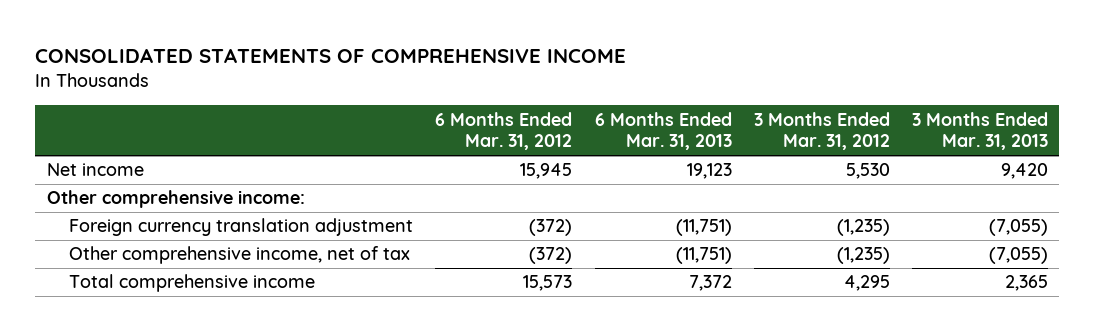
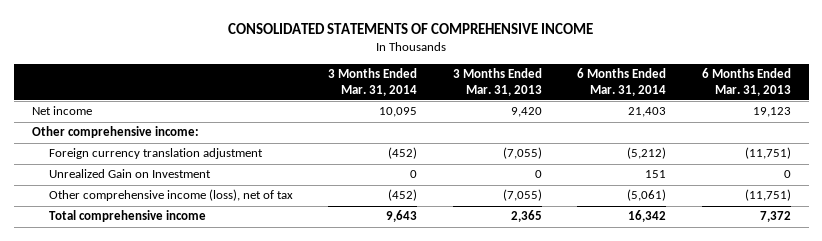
- | 6 Months Ended Mar. 31, 2012 | 6 Months Ended Mar. 31, 2013 | 3 Months Ended Mar. 31, 2012 | 3 Months Ended Mar. 31, 2013
+ | 3 Months Ended Mar. 31, 2014 | 3 Months Ended Mar. 31, 2013 | 6 Months Ended Mar. 31, 2014 | 6 Months Ended Mar. 31, 2013
- Other comprehensive income, net of tax | (372) | (11,751) | (1,235) | (7,055)
+ Unrealized Gain on Investment | 0 | 0 | 151 | 0
+ Other comprehensive income (loss), net of tax | (452) | (7,055) | (5,061) | (11,751)

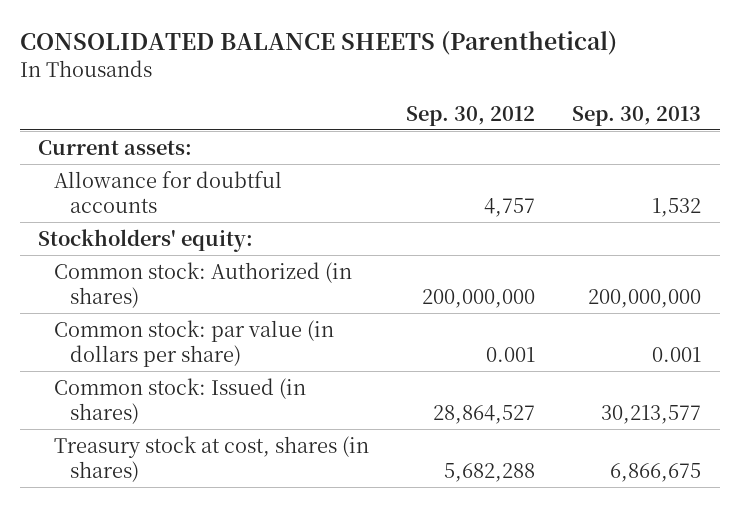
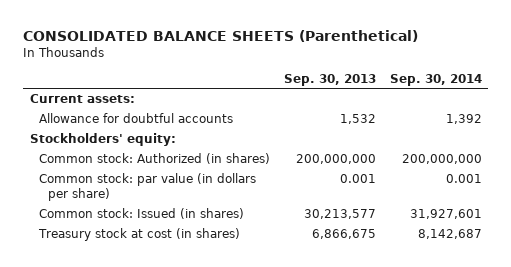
- | Sep. 30, 2012 | Sep. 30, 2013
+ | Sep. 30, 2013 | Sep. 30, 2014
- Treasury stock at cost, shares (in shares) | 5,682,288 | 6,866,675
+ Treasury stock at cost (in shares) | 6,866,675 | 8,142,687

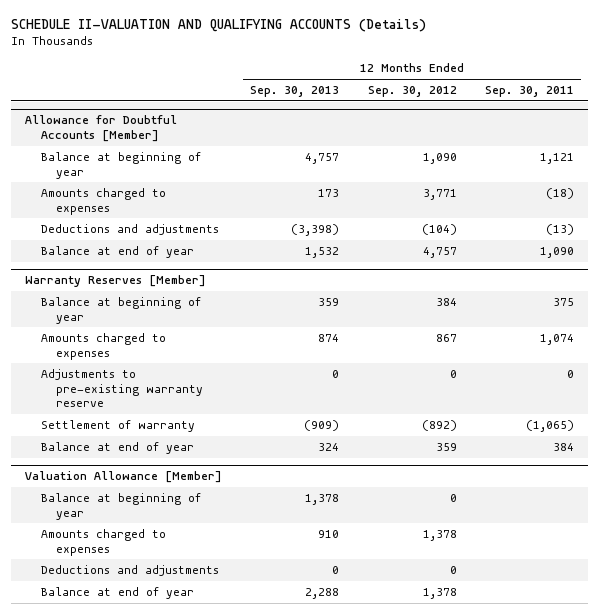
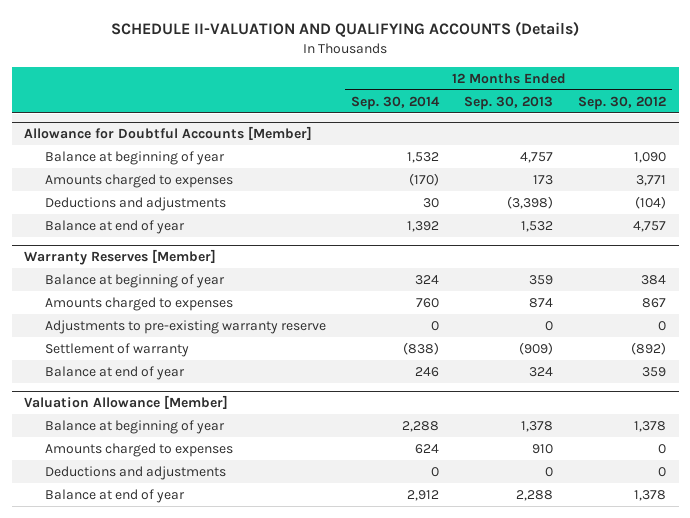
- | 12 Months Ended Sep. 30, 2013 | 12 Months Ended Sep. 30, 2012 | 12 Months Ended Sep. 30, 2011
+ | 12 Months Ended Sep. 30, 2014 | 12 Months Ended Sep. 30, 2013 | 12 Months Ended Sep. 30, 2012
@ Valuation Allowance [Member]
- Balance at beginning of year | 1,378 | 0 |
- Amounts charged to expenses | 910 | 1,378 |
+ Balance at beginning of year | 2,288 | 1,378 | 1,378
+ Amounts charged to expenses | 624 | 910 | 0

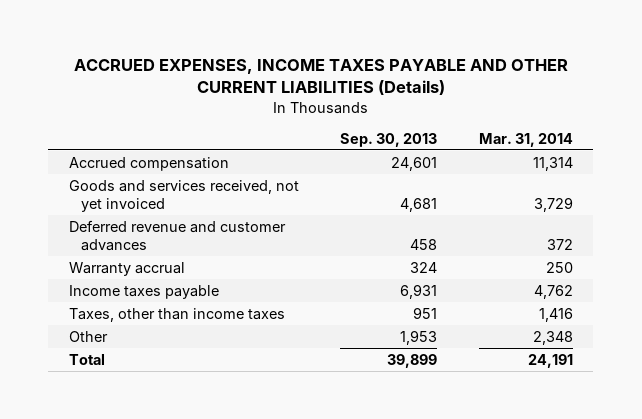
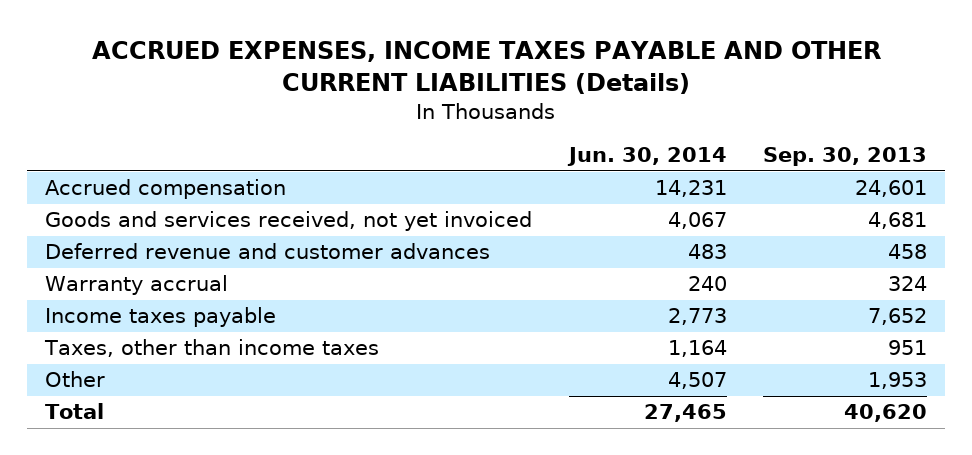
- | Sep. 30, 2013 | Mar. 31, 2014
+ | Jun. 30, 2014 | Sep. 30, 2013
- Income taxes payable | 6,931 | 4,762
+ Income taxes payable | 2,773 | 7,652
- Total | 39,899 | 24,191
+ Total | 27,465 | 40,620

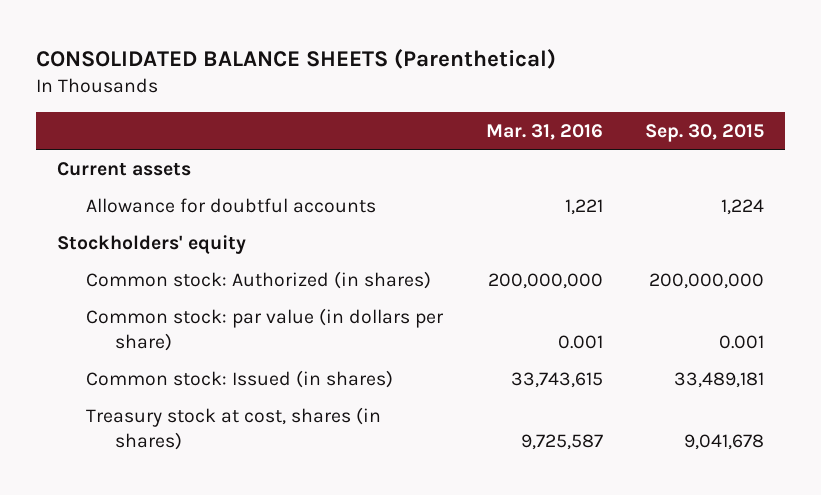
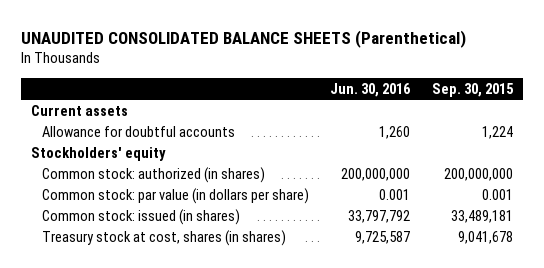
- CONSOLIDATED BALANCE SHEETS (Parenthetical)
+ UNAUDITED CONSOLIDATED BALANCE SHEETS (Parenthetical)
- | Mar. 31, 2016 | Sep. 30, 2015
+ | Jun. 30, 2016 | Sep. 30, 2015
- Common stock: Authorized (in shares) | 200,000,000 | 200,000,000
+ Common stock: authorized (in shares) | 200,000,000 | 200,000,000
- Common stock: Issued (in shares) | 33,743,615 | 33,489,181
+ Common stock: issued (in shares) | 33,797,792 | 33,489,181

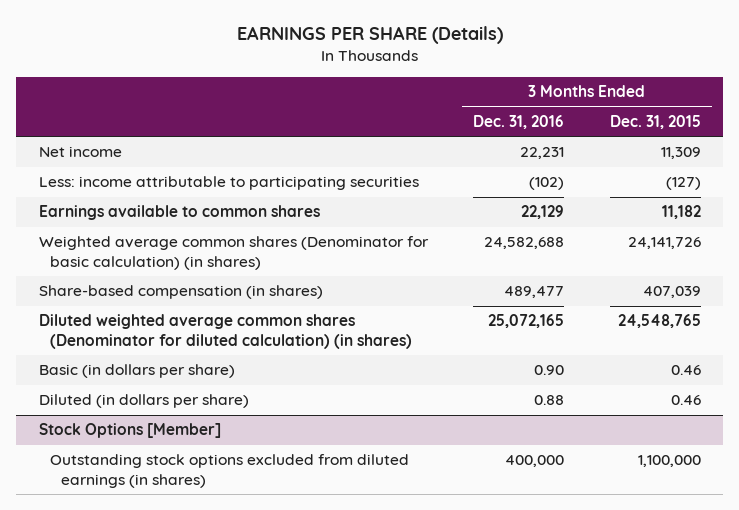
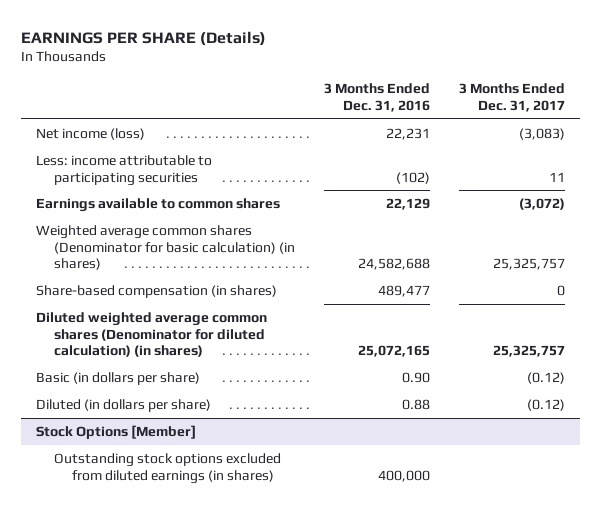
- | 3 Months Ended Dec. 31, 2016 | 3 Months Ended Dec. 31, 2015
+ | 3 Months Ended Dec. 31, 2016 | 3 Months Ended Dec. 31, 2017
- Net income | 22,231 | 11,309
+ Net income (loss) | 22,231 | (3,083)

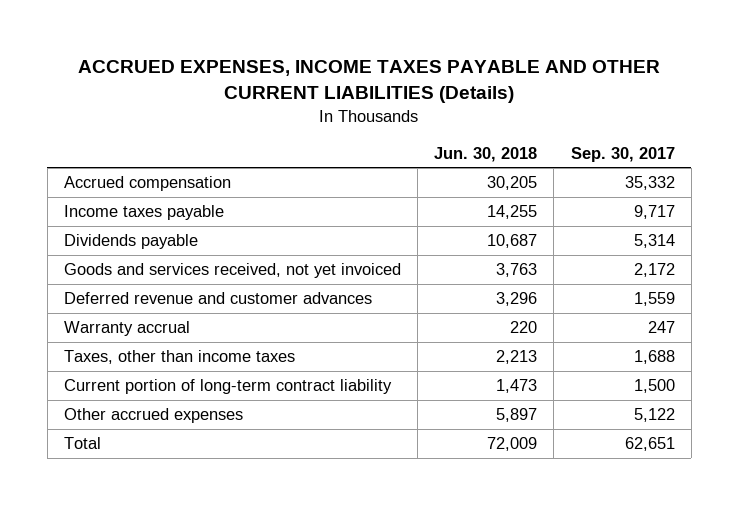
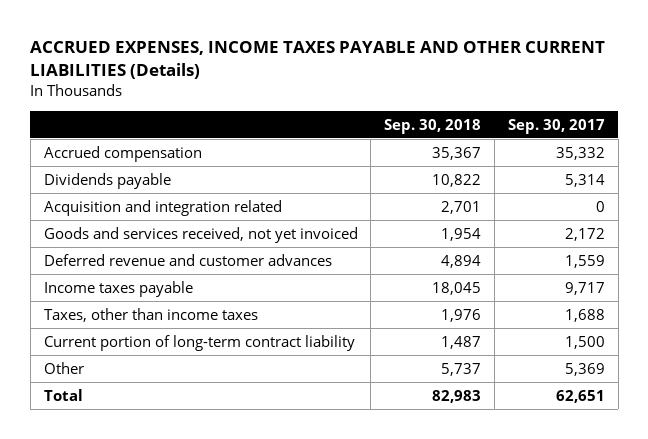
- | Jun. 30, 2018 | Sep. 30, 2017
+ | Sep. 30, 2018 | Sep. 30, 2017
+ Acquisition and integration related | 2,701 | 0
- Warranty accrual | 220 | 247
moved down: Income taxes payable | 18,045 | 9,717
- Other accrued expenses | 5,897 | 5,122
+ Other | 5,737 | 5,369

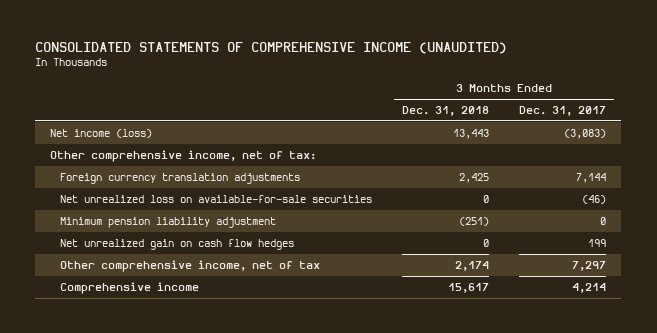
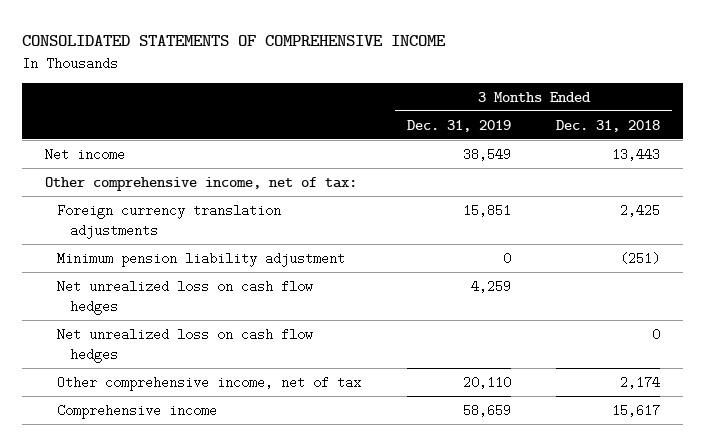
- CONSOLIDATED STATEMENTS OF COMPREHENSIVE INCOME (UNAUDITED)
+ CONSOLIDATED STATEMENTS OF COMPREHENSIVE INCOME
- | 3 Months Ended Dec. 31, 2018 | 3 Months Ended Dec. 31, 2017
+ | 3 Months Ended Dec. 31, 2019 | 3 Months Ended Dec. 31, 2018
- Net income (loss) | 13,443 | (3,083)
+ Net income | 38,549 | 13,443
- Net unrealized loss on available-for-sale securities | 0 | (46)
- Net unrealized gain on cash flow hedges | 0 | 199
+ Net unrealized loss on cash flow hedges | 4,259 |
+ Net unrealized loss on cash flow hedges | | 0

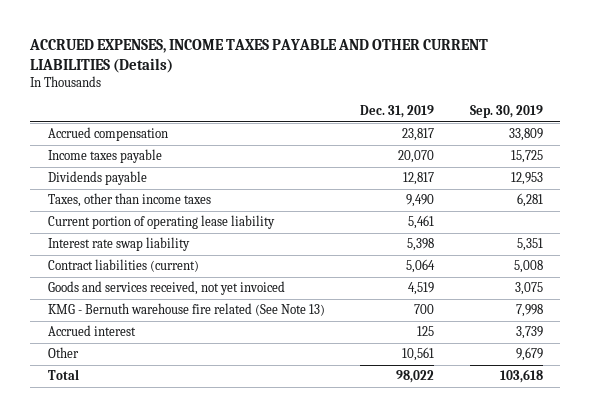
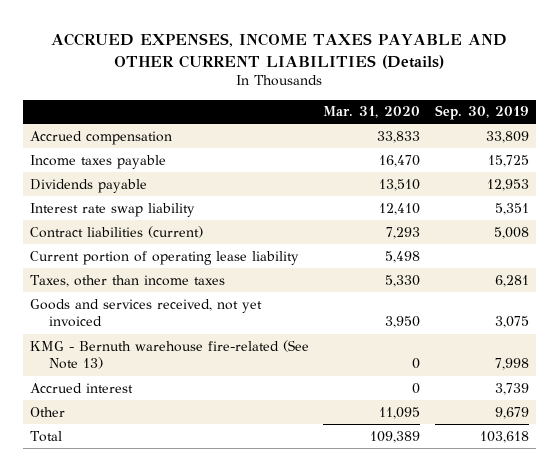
- | Dec. 31, 2019 | Sep. 30, 2019
+ | Mar. 31, 2020 | Sep. 30, 2019
moved down: Current portion of operating lease liability | 5,498 |
moved down: Taxes, other than income taxes | 5,330 | 6,281
- KMG - Bernuth warehouse fire related (See Note 13) | 700 | 7,998
+ KMG - Bernuth warehouse fire-related (See Note 13) | 0 | 7,998

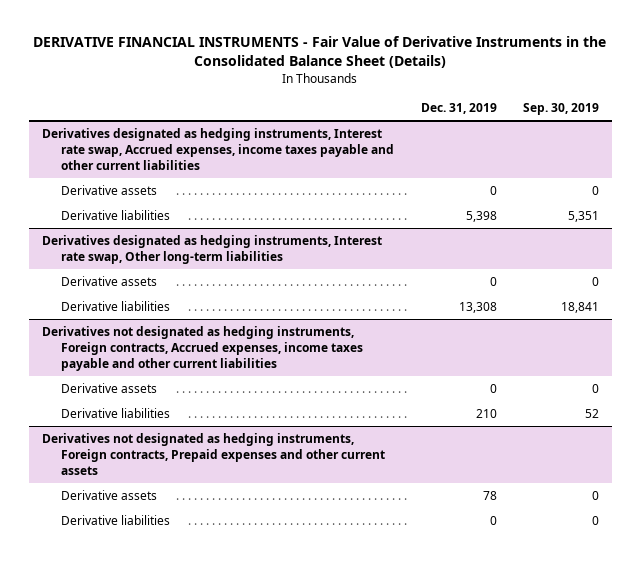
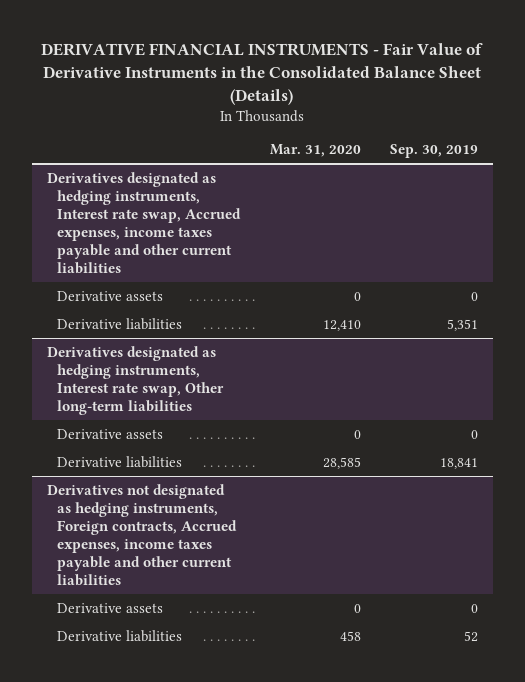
- | Dec. 31, 2019 | Sep. 30, 2019
+ | Mar. 31, 2020 | Sep. 30, 2019
- Derivatives not designated as hedging instruments, Foreign contracts, Prepaid expenses and other current assets
- Derivative assets | 78 | 0
- Derivative liabilities | 0 | 0

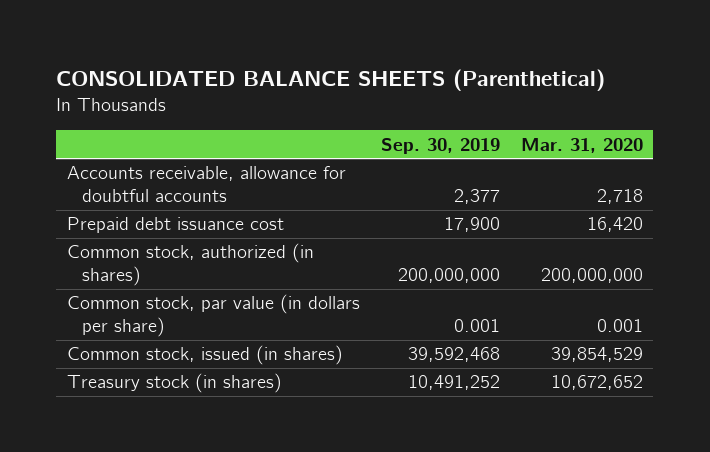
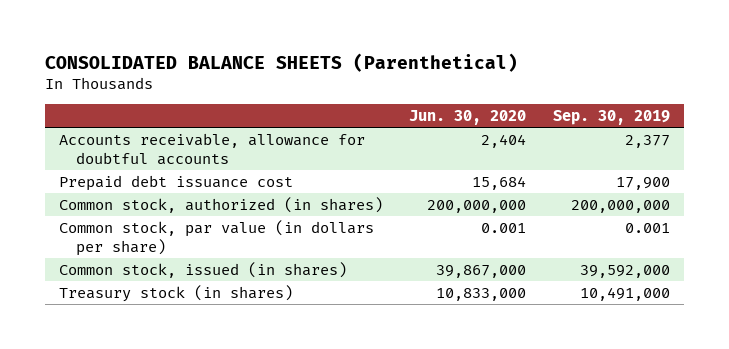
- | Sep. 30, 2019 | Mar. 31, 2020
+ | Jun. 30, 2020 | Sep. 30, 2019
- Common stock, issued (in shares) | 39,592,468 | 39,854,529
- Treasury stock (in shares) | 10,491,252 | 10,672,652
+ Common stock, issued (in shares) | 39,867,000 | 39,592,000
+ Treasury stock (in shares) | 10,833,000 | 10,491,000

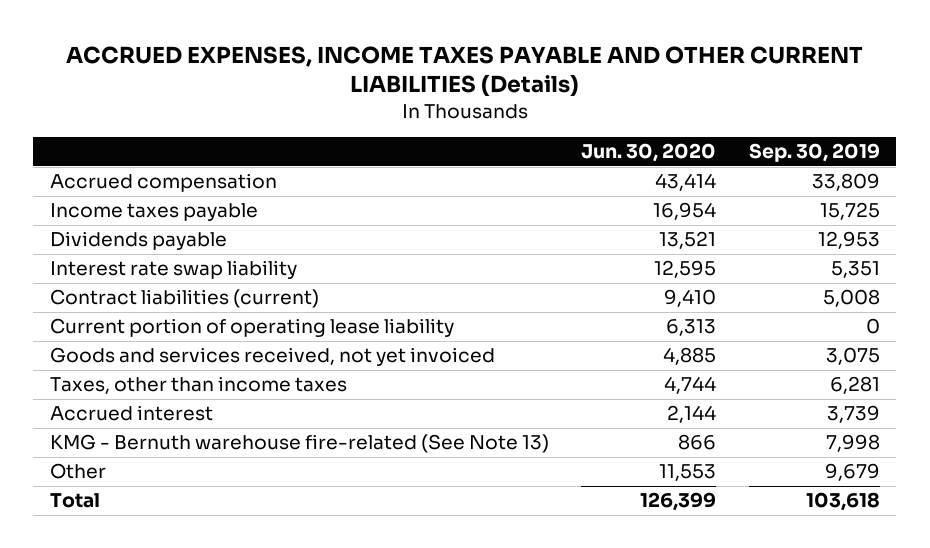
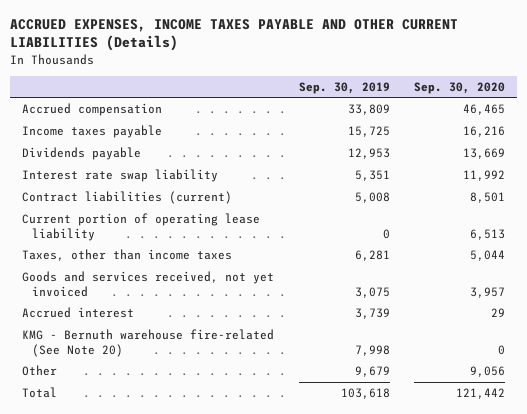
- | Jun. 30, 2020 | Sep. 30, 2019
+ | Sep. 30, 2019 | Sep. 30, 2020
moved down: Goods and services received, not yet invoiced | 3,075 | 3,957
- KMG - Bernuth warehouse fire-related (See Note 13) | 866 | 7,998
+ KMG - Bernuth warehouse fire-related (See Note 20) | 7,998 | 0

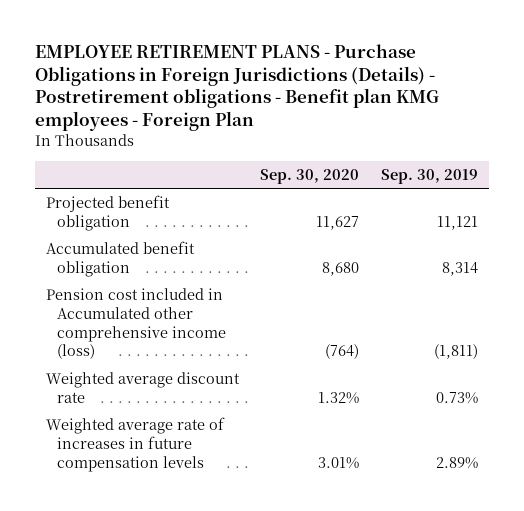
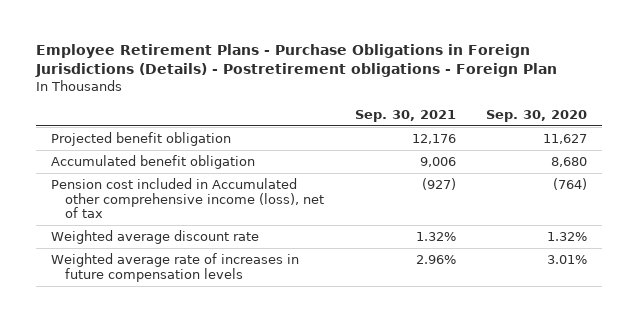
- EMPLOYEE RETIREMENT PLANS - Purchase Obligations in Foreign Jurisdictions (Details) - Postretirement obligations - Benefit plan KMG employees - Foreign Plan
+ Employee Retirement Plans - Purchase Obligations in Foreign Jurisdictions (Details) - Postretirement obligations - Foreign Plan
- | Sep. 30, 2020 | Sep. 30, 2019
+ | Sep. 30, 2021 | Sep. 30, 2020
- Pension cost included in Accumulated other comprehensive income (loss) | (764) | (1,811)
+ Pension cost included in Accumulated other comprehensive income (loss), net of tax | (927) | (764)

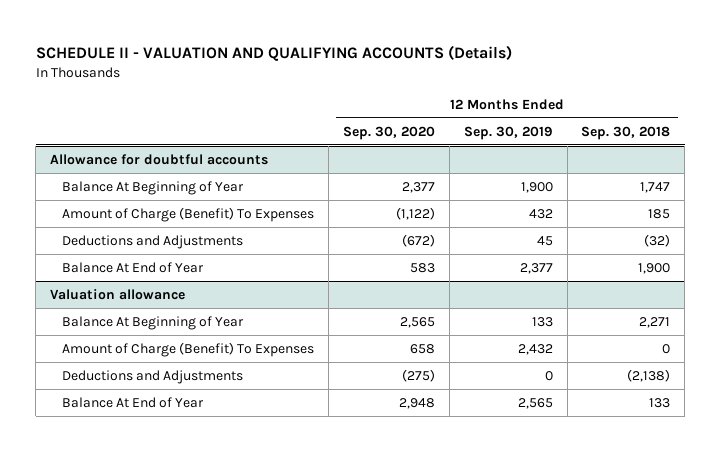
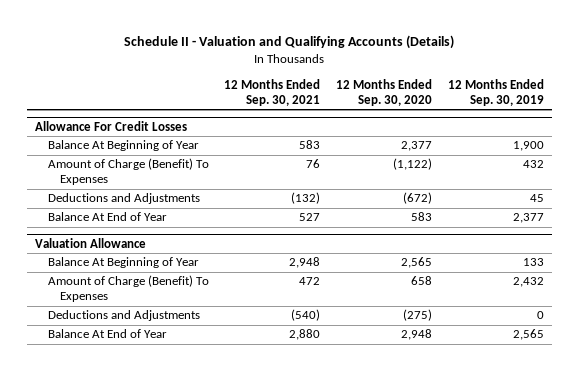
- SCHEDULE II - VALUATION AND QUALIFYING ACCOUNTS (Details)
+ Schedule II - Valuation and Qualifying Accounts (Details)
- | 12 Months Ended Sep. 30, 2020 | 12 Months Ended Sep. 30, 2019 | 12 Months Ended Sep. 30, 2018
+ | 12 Months Ended Sep. 30, 2021 | 12 Months Ended Sep. 30, 2020 | 12 Months Ended Sep. 30, 2019
- Allowance for doubtful accounts
+ Allowance For Credit Losses
- Valuation allowance
+ Valuation Allowance

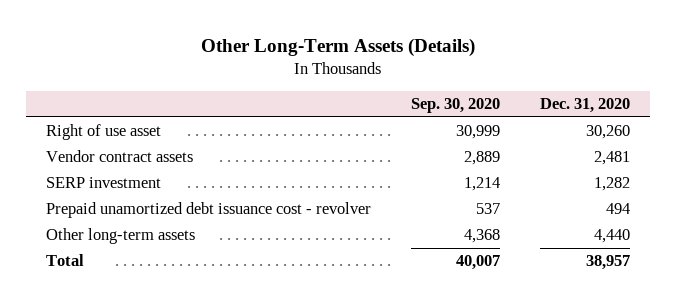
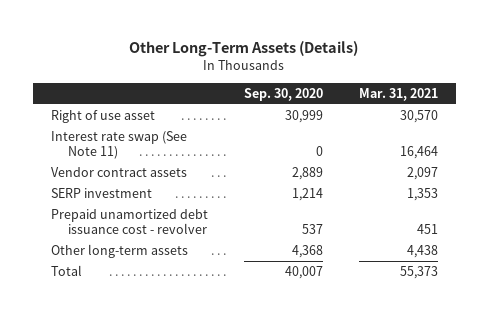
- | Sep. 30, 2020 | Dec. 31, 2020
+ | Sep. 30, 2020 | Mar. 31, 2021
+ Interest rate swap (See Note 11) | 0 | 16,464

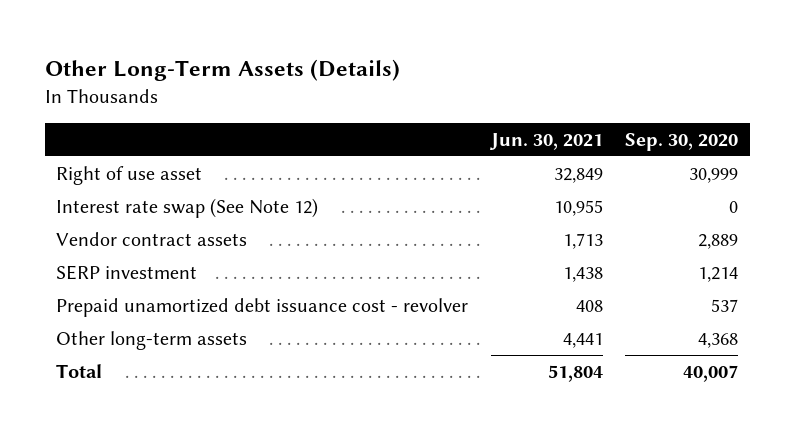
- | Sep. 30, 2020 | Mar. 31, 2021
+ | Jun. 30, 2021 | Sep. 30, 2020
- Interest rate swap (See Note 11) | 0 | 16,464
+ Interest rate swap (See Note 12) | 10,955 | 0

